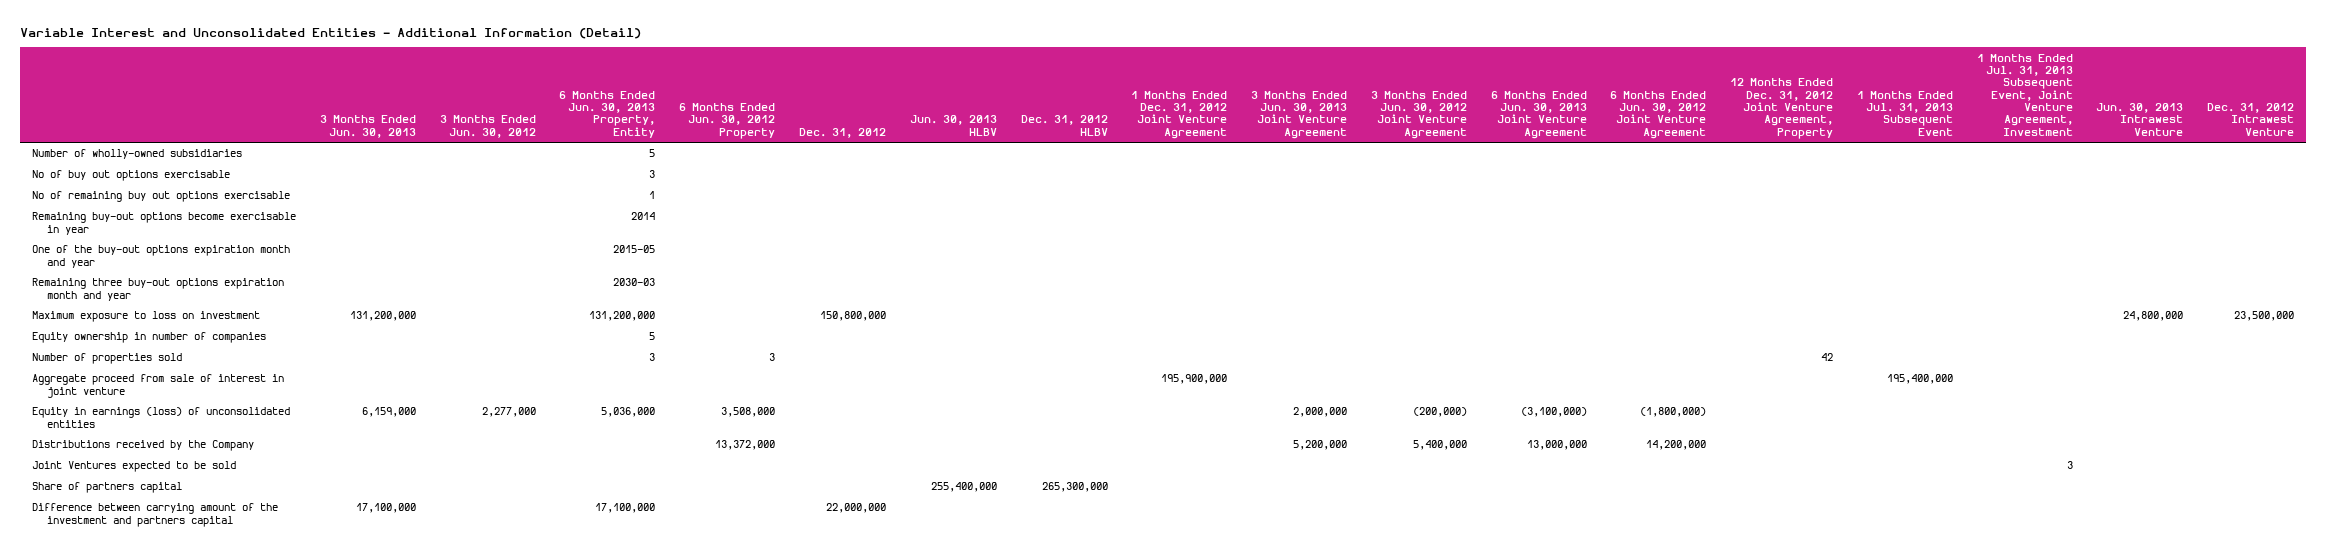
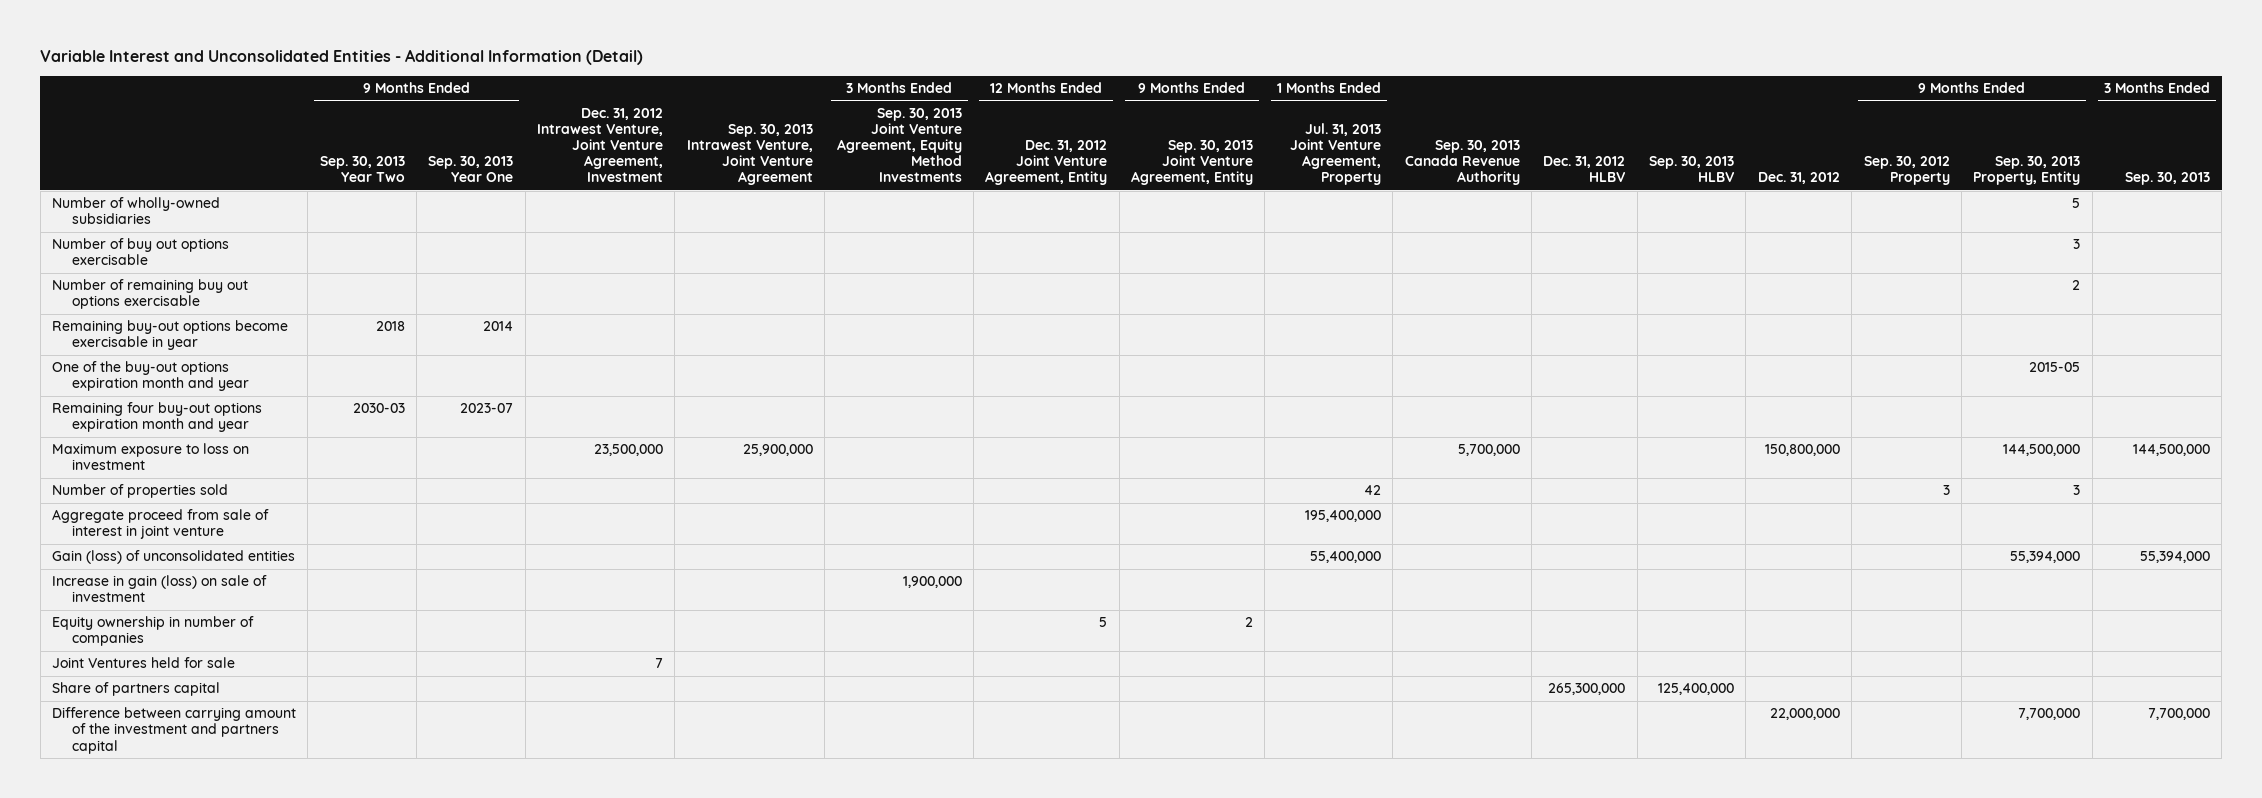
- | 3 Months Ended Jun. 30, 2013 | 3 Months Ended Jun. 30, 2012 | 6 Months Ended Jun. 30, 2013 Property, Entity | 6 Months Ended Jun. 30, 2012 Property | Dec. 31, 2012 | Jun. 30, 2013 HLBV | Dec. 31, 2012 HLBV | 1 Months Ended Dec. 31, 2012 Joint Venture Agreement | 3 Months Ended Jun. 30, 2013 Joint Venture Agreement | 3 Months Ended Jun. 30, 2012 Joint Venture Agreement | 6 Months Ended Jun. 30, 2013 Joint Venture Agreement | 6 Months Ended Jun. 30, 2012 Joint Venture Agreement | 12 Months Ended Dec. 31, 2012 Joint Venture Agreement, Property | 1 Months Ended Jul. 31, 2013 Subsequent Event | 1 Months Ended Jul. 31, 2013 Subsequent Event, Joint Venture Agreement, Investment | Jun. 30, 2013 Intrawest Venture | Dec. 31, 2012 Intrawest Venture
+ | 9 Months Ended Sep. 30, 2013 Year Two | 9 Months Ended Sep. 30, 2013 Year One | Dec. 31, 2012 Intrawest Venture, Joint Venture Agreement, Investment | Sep. 30, 2013 Intrawest Venture, Joint Venture Agreement | 3 Months Ended Sep. 30, 2013 Joint Venture Agreement, Equity Method Investments | 12 Months Ended Dec. 31, 2012 Joint Venture Agreement, Entity | 9 Months Ended Sep. 30, 2013 Joint Venture Agreement, Entity | 1 Months Ended Jul. 31, 2013 Joint Venture Agreement, Property | Sep. 30, 2013 Canada Revenue Authority | Dec. 31, 2012 HLBV | Sep. 30, 2013 HLBV | Dec. 31, 2012 | 9 Months Ended Sep. 30, 2012 Property | 9 Months Ended Sep. 30, 2013 Property, Entity | 3 Months Ended Sep. 30, 2013
- No of buy out options exercisable | | | 3 | | | | | | | | | | | | | |
- No of remaining buy out options exercisable | | | 1 | | | | | | | | | | | | | |
+ Number of buy out options exercisable | | | | | | | | | | | | | | 3 |
+ Number of remaining buy out options exercisable | | | | | | | | | | | | | | 2 |
- Remaining three buy-out options expiration month and year | | | 2030-03 | | | | | | | | | | | | | |
+ Remaining four buy-out options expiration month and year | 2030-03 | 2023-07 | | | | | | | | | | | | |
- Equity in earnings (loss) of unconsolidated entities | 6,159,000 | 2,277,000 | 5,036,000 | 3,508,000 | | | | | 2,000,000 | (200,000) | (3,100,000) | (1,800,000) | | | | |
- Distributions received by the Company | | | | 13,372,000 | | | | | 5,200,000 | 5,400,000 | 13,000,000 | 14,200,000 | | | | |
- Joint Ventures expected to be sold | | | | | | | | | | | | | | | 3 | |
+ Gain (loss) of unconsolidated entities | | | | | | | | 55,400,000 | | | | | | 55,394,000 | 55,394,000
+ Increase in gain (loss) on sale of investment | | | | | 1,900,000 | | | | | | | | | |
moved down: Equity ownership in number of companies | | | | | | 5 | 2 | | | | | | | |
+ Joint Ventures held for sale | | | 7 | | | | | | | | | | | |

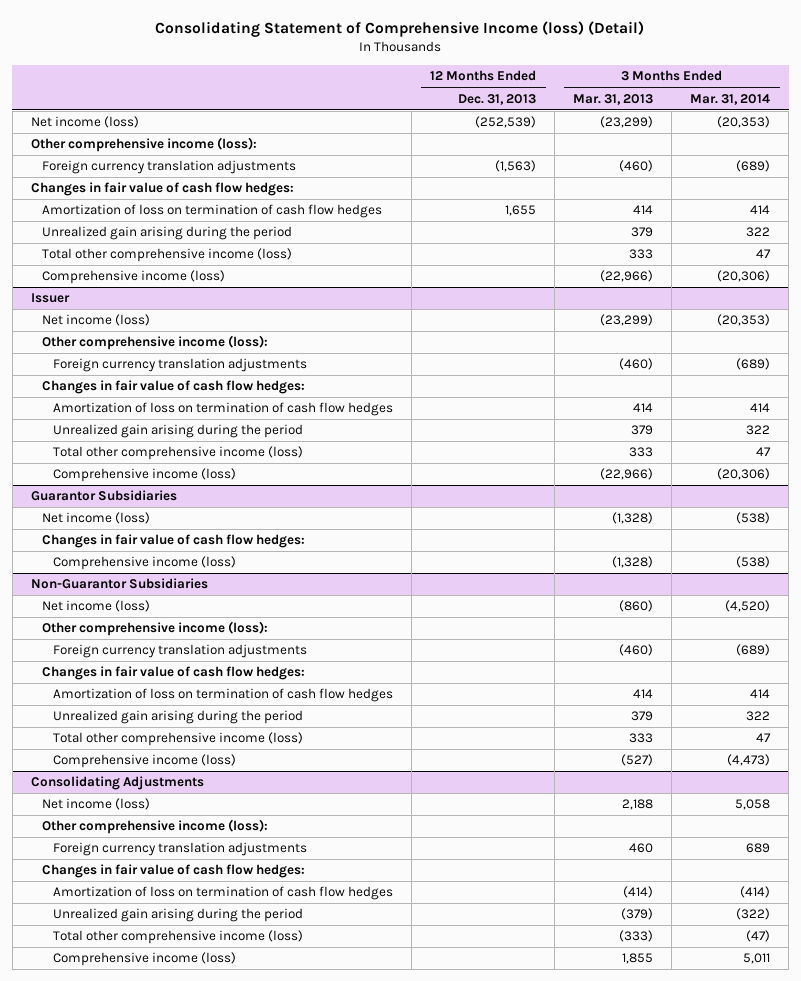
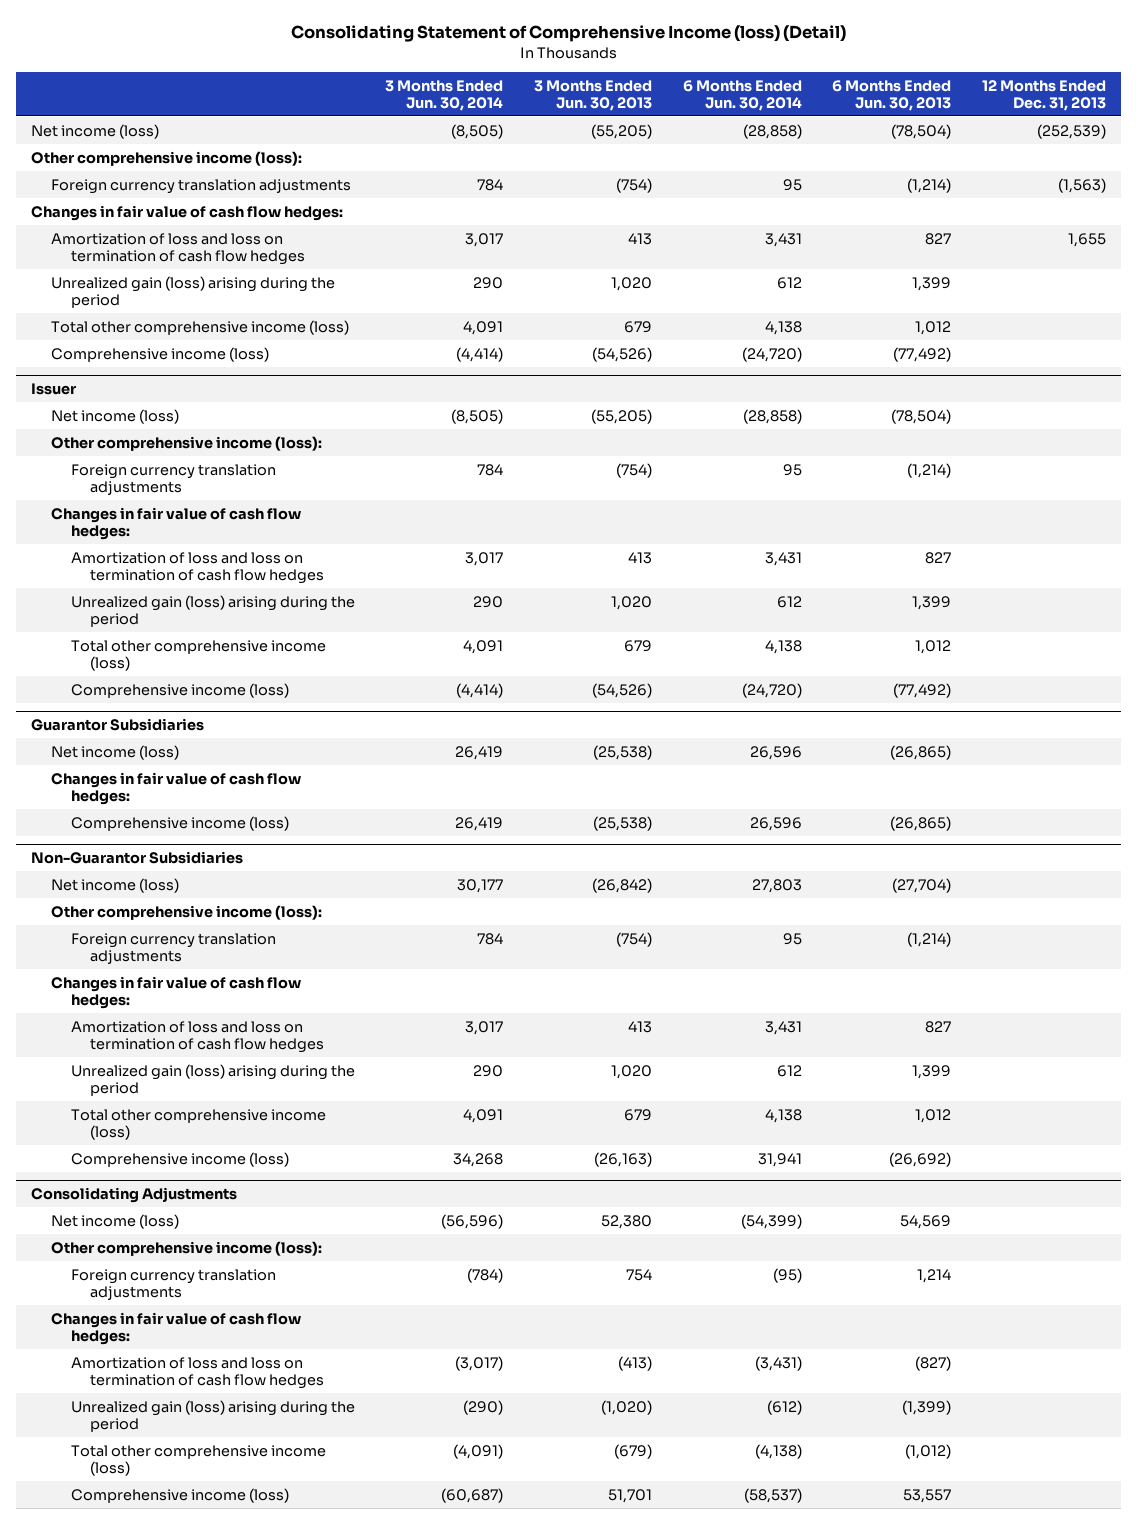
- | 12 Months Ended Dec. 31, 2013 | 3 Months Ended Mar. 31, 2013 | 3 Months Ended Mar. 31, 2014
+ | 3 Months Ended Jun. 30, 2014 | 3 Months Ended Jun. 30, 2013 | 6 Months Ended Jun. 30, 2014 | 6 Months Ended Jun. 30, 2013 | 12 Months Ended Dec. 31, 2013
- Amortization of loss on termination of cash flow hedges | 1,655 | 414 | 414
- Unrealized gain arising during the period | | 379 | 322
+ Amortization of loss and loss on termination of cash flow hedges | 3,017 | 413 | 3,431 | 827 | 1,655
+ Unrealized gain (loss) arising during the period | 290 | 1,020 | 612 | 1,399 |
@ Issuer
- Amortization of loss on termination of cash flow hedges | | 414 | 414
- Unrealized gain arising during the period | | 379 | 322
+ Amortization of loss and loss on termination of cash flow hedges | 3,017 | 413 | 3,431 | 827 |
+ Unrealized gain (loss) arising during the period | 290 | 1,020 | 612 | 1,399 |
@ Non-Guarantor Subsidiaries
- Amortization of loss on termination of cash flow hedges | | 414 | 414
- Unrealized gain arising during the period | | 379 | 322
+ Amortization of loss and loss on termination of cash flow hedges | 3,017 | 413 | 3,431 | 827 |
+ Unrealized gain (loss) arising during the period | 290 | 1,020 | 612 | 1,399 |
@ Consolidating Adjustments
- Amortization of loss on termination of cash flow hedges | | (414) | (414)
- Unrealized gain arising during the period | | (379) | (322)
+ Amortization of loss and loss on termination of cash flow hedges | (3,017) | (413) | (3,431) | (827) |
+ Unrealized gain (loss) arising during the period | (290) | (1,020) | (612) | (1,399) |

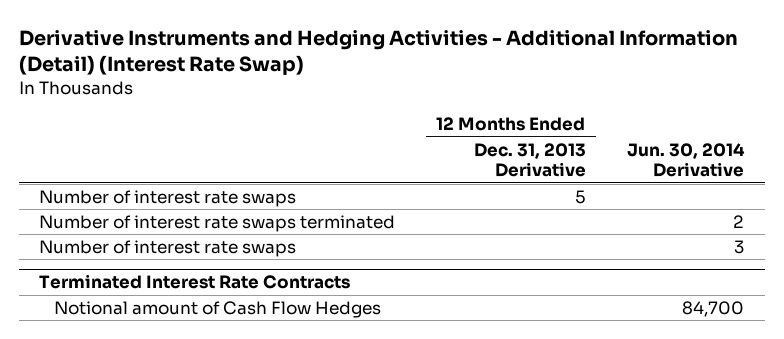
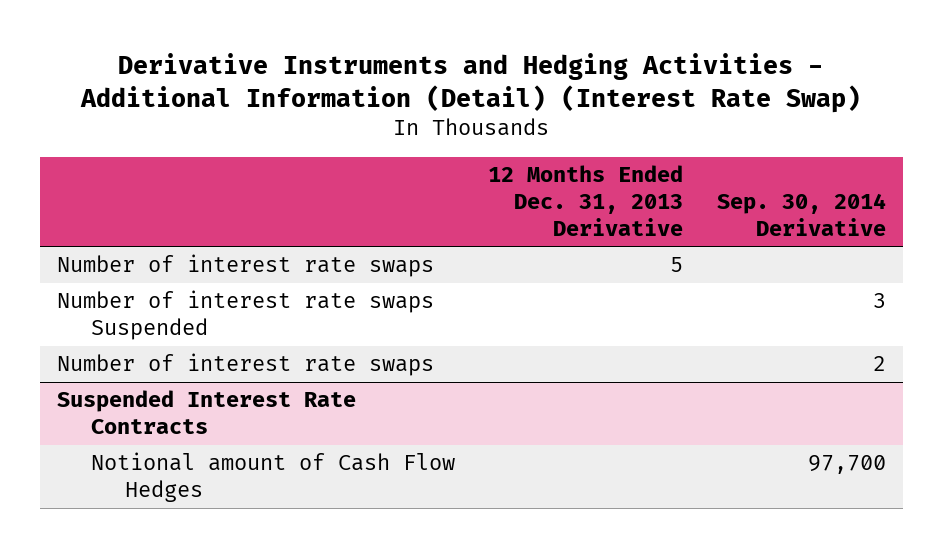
- | 12 Months Ended Dec. 31, 2013 Derivative | Jun. 30, 2014 Derivative
+ | 12 Months Ended Dec. 31, 2013 Derivative | Sep. 30, 2014 Derivative
- Number of interest rate swaps terminated | | 2
+ Number of interest rate swaps Suspended | | 3
- Terminated Interest Rate Contracts
+ Suspended Interest Rate Contracts

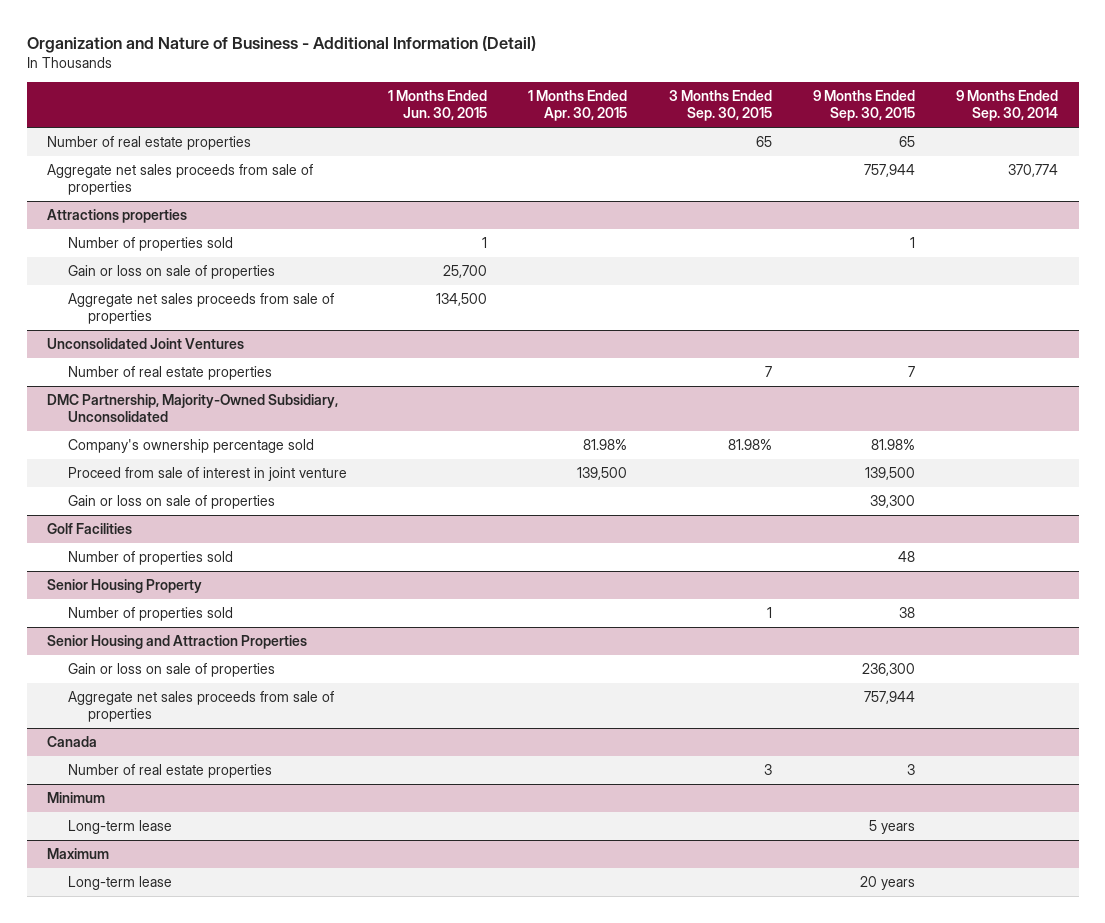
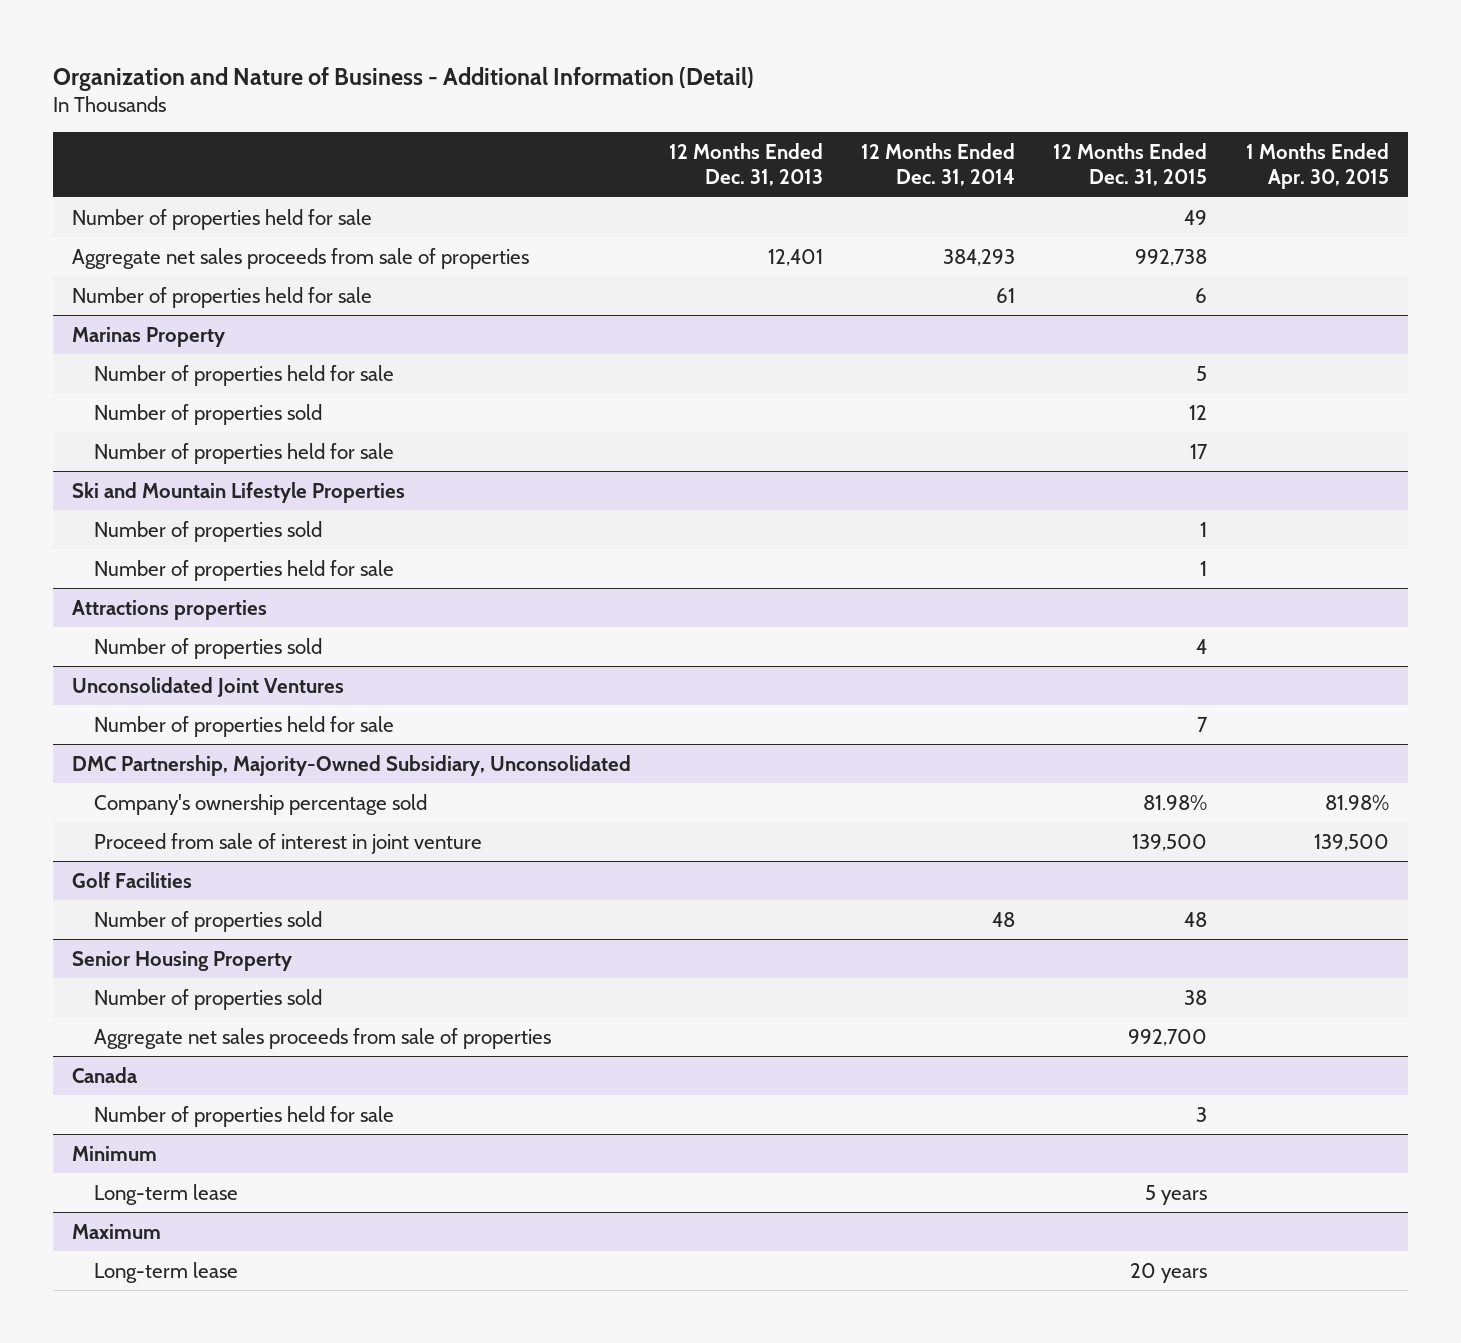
- | 1 Months Ended Jun. 30, 2015 | 1 Months Ended Apr. 30, 2015 | 3 Months Ended Sep. 30, 2015 | 9 Months Ended Sep. 30, 2015 | 9 Months Ended Sep. 30, 2014
+ | 12 Months Ended Dec. 31, 2013 | 12 Months Ended Dec. 31, 2014 | 12 Months Ended Dec. 31, 2015 | 1 Months Ended Apr. 30, 2015
- Number of real estate properties | | | 65 | 65 |
+ Number of properties held for sale | | | 49 |
+ Number of properties held for sale | | 61 | 6 |
+ Marinas Property
+ Number of properties held for sale | | | 5 |
+ Number of properties sold | | | 12 |
+ Number of properties held for sale | | | 17 |
+ Ski and Mountain Lifestyle Properties
+ Number of properties sold | | | 1 |
+ Number of properties held for sale | | | 1 |
@ Attractions properties
- Gain or loss on sale of properties | 25,700 | | | |
- Aggregate net sales proceeds from sale of properties | 134,500 | | | |
@ Unconsolidated Joint Ventures
- Number of real estate properties | | | 7 | 7 |
+ Number of properties held for sale | | | 7 |
@ DMC Partnership, Majority-Owned Subsidiary, Unconsolidated
- Gain or loss on sale of properties | | | | 39,300 |
- Senior Housing and Attraction Properties
- Gain or loss on sale of properties | | | | 236,300 |
- Aggregate net sales proceeds from sale of properties | | | | 757,944 |
@ Senior Housing Property
+ Aggregate net sales proceeds from sale of properties | | | 992,700 |
@ Canada
- Number of real estate properties | | | 3 | 3 |
+ Number of properties held for sale | | | 3 |

